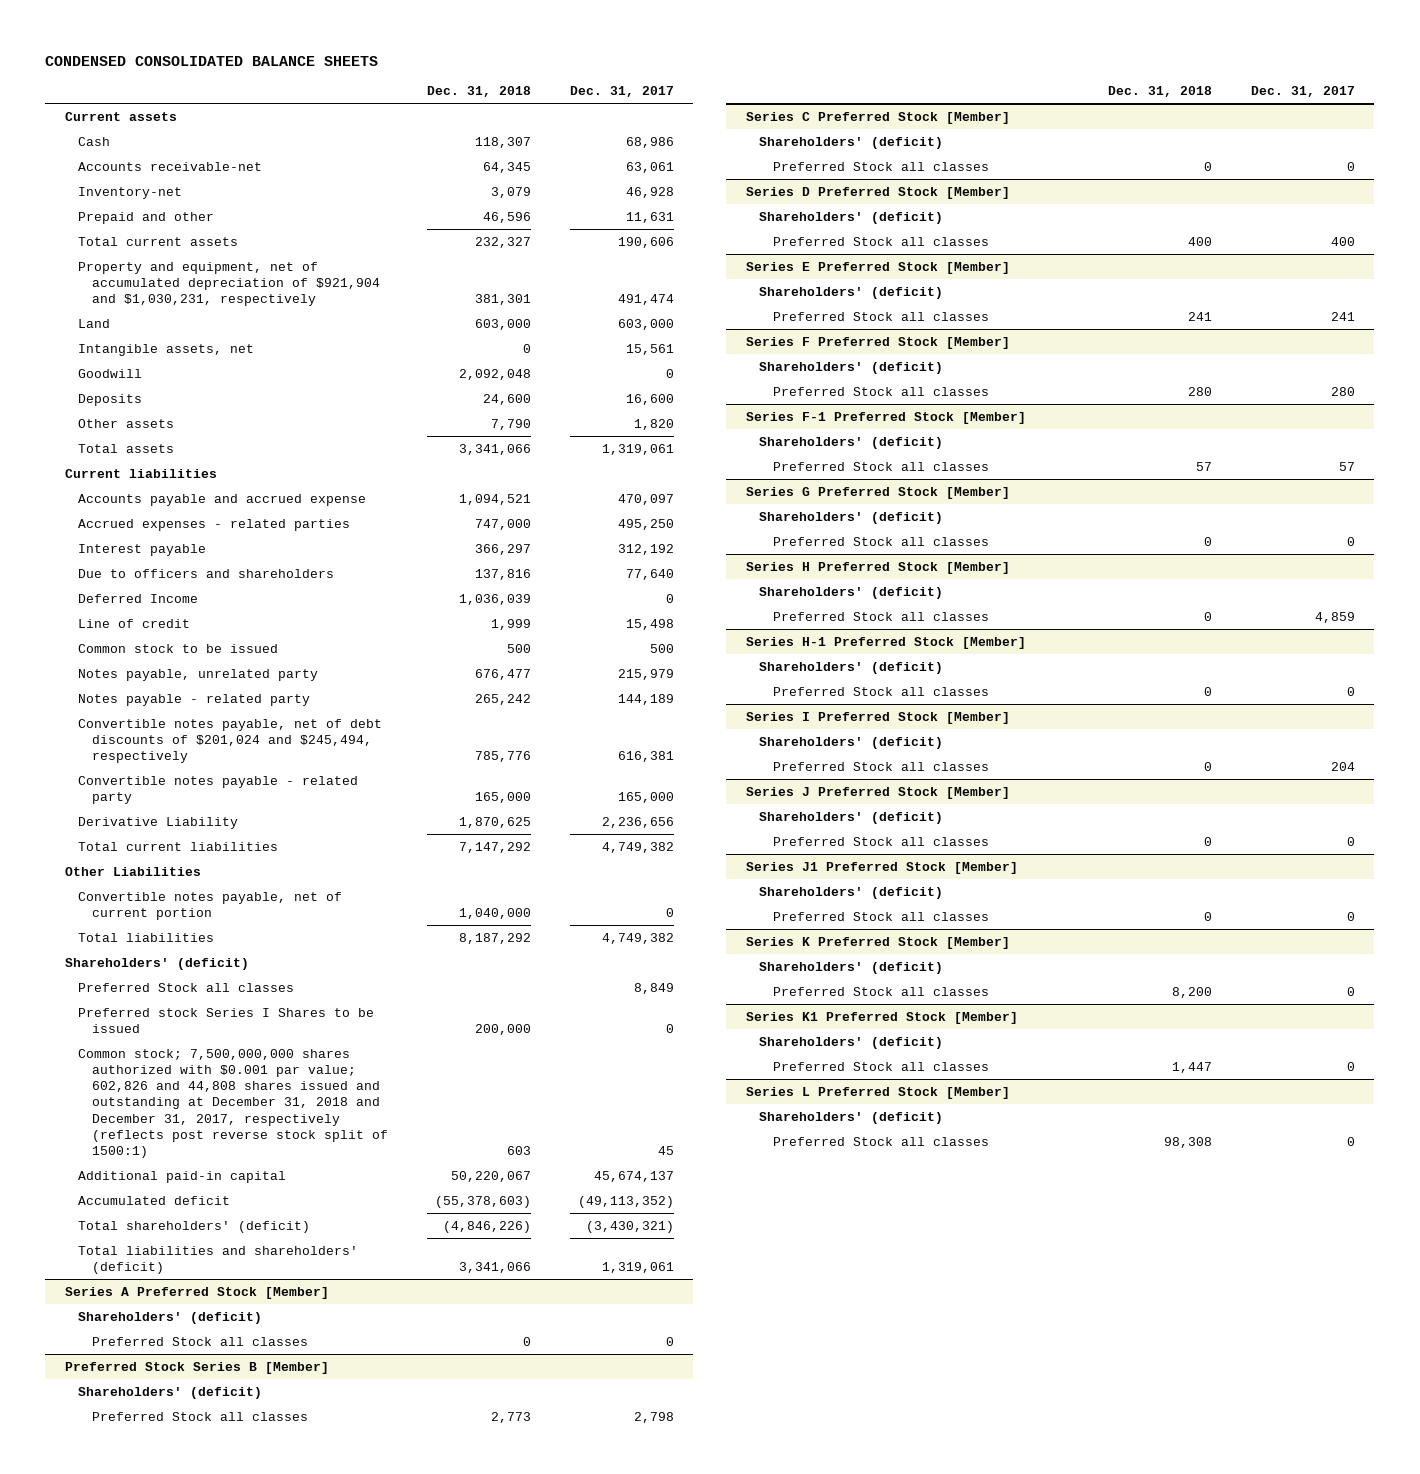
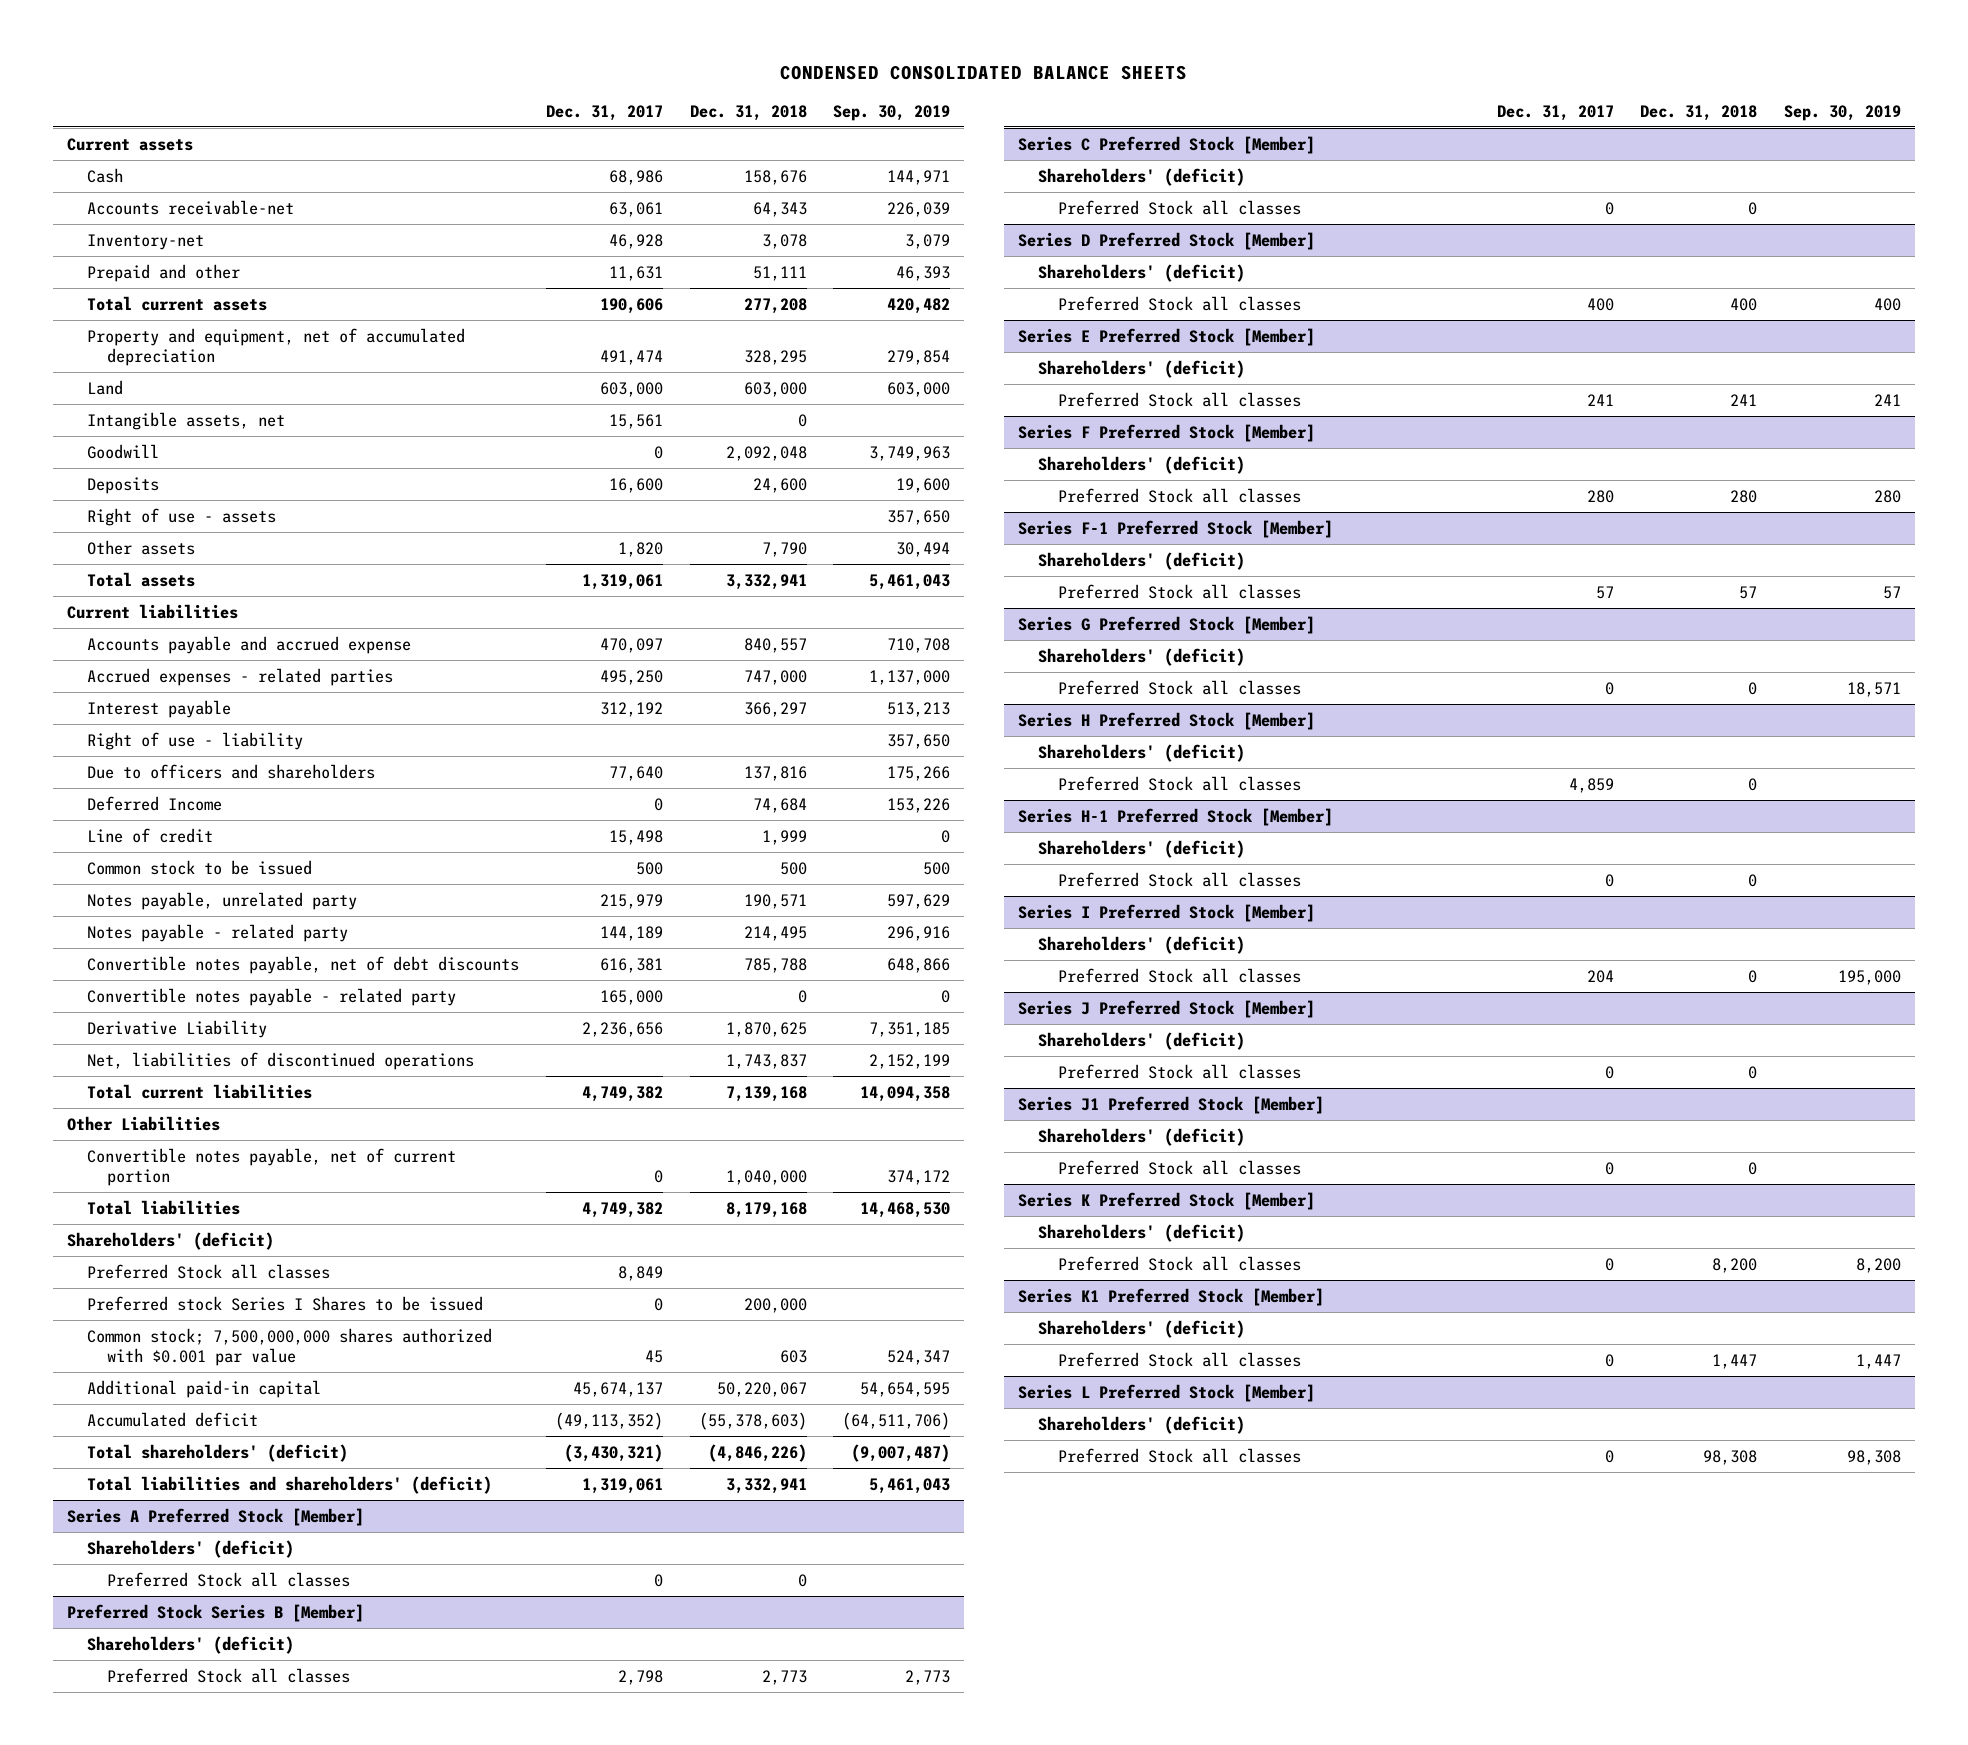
- | Dec. 31, 2018 | Dec. 31, 2017
+ | Dec. 31, 2017 | Dec. 31, 2018 | Sep. 30, 2019
- Cash | 118,307 | 68,986
- Accounts receivable-net | 64,345 | 63,061
- Inventory-net | 3,079 | 46,928
- Prepaid and other | 46,596 | 11,631
- Total current assets | 232,327 | 190,606
- Property and equipment, net of accumulated depreciation of $921,904 and $1,030,231, respectively | 381,301 | 491,474
+ Cash | 68,986 | 158,676 | 144,971
+ Accounts receivable-net | 63,061 | 64,343 | 226,039
+ Inventory-net | 46,928 | 3,078 | 3,079
+ Prepaid and other | 11,631 | 51,111 | 46,393
+ Total current assets | 190,606 | 277,208 | 420,482
+ Property and equipment, net of accumulated depreciation | 491,474 | 328,295 | 279,854
+ Right of use - assets | | | 357,650
- Total assets | 3,341,066 | 1,319,061
+ Total assets | 1,319,061 | 3,332,941 | 5,461,043
- Accounts payable and accrued expense | 1,094,521 | 470,097
+ Accounts payable and accrued expense | 470,097 | 840,557 | 710,708
+ Right of use - liability | | | 357,650
- Deferred Income | 1,036,039 | 0
+ Deferred Income | 0 | 74,684 | 153,226
- Notes payable, unrelated party | 676,477 | 215,979
- Notes payable - related party | 265,242 | 144,189
- Convertible notes payable, net of debt discounts of $201,024 and $245,494, respectively | 785,776 | 616,381
- Convertible notes payable - related party | 165,000 | 165,000
+ Notes payable, unrelated party | 215,979 | 190,571 | 597,629
+ Notes payable - related party | 144,189 | 214,495 | 296,916
+ Convertible notes payable, net of debt discounts | 616,381 | 785,788 | 648,866
+ Convertible notes payable - related party | 165,000 | 0 | 0
- Total current liabilities | 7,147,292 | 4,749,382
+ Net, liabilities of discontinued operations | | 1,743,837 | 2,152,199
+ Total current liabilities | 4,749,382 | 7,139,168 | 14,094,358
- Total liabilities | 8,187,292 | 4,749,382
+ Total liabilities | 4,749,382 | 8,179,168 | 14,468,530
- Common stock; 7,500,000,000 shares authorized with $0.001 par value; 602,826 and 44,808 shares issued and outstanding at December 31, 2018 and December 31, 2017, respectively (reflects post reverse stock split of 1500:1) | 603 | 45
+ Common stock; 7,500,000,000 shares authorized with $0.001 par value | 45 | 603 | 524,347
- Total liabilities and shareholders' (deficit) | 3,341,066 | 1,319,061
+ Total liabilities and shareholders' (deficit) | 1,319,061 | 3,332,941 | 5,461,043

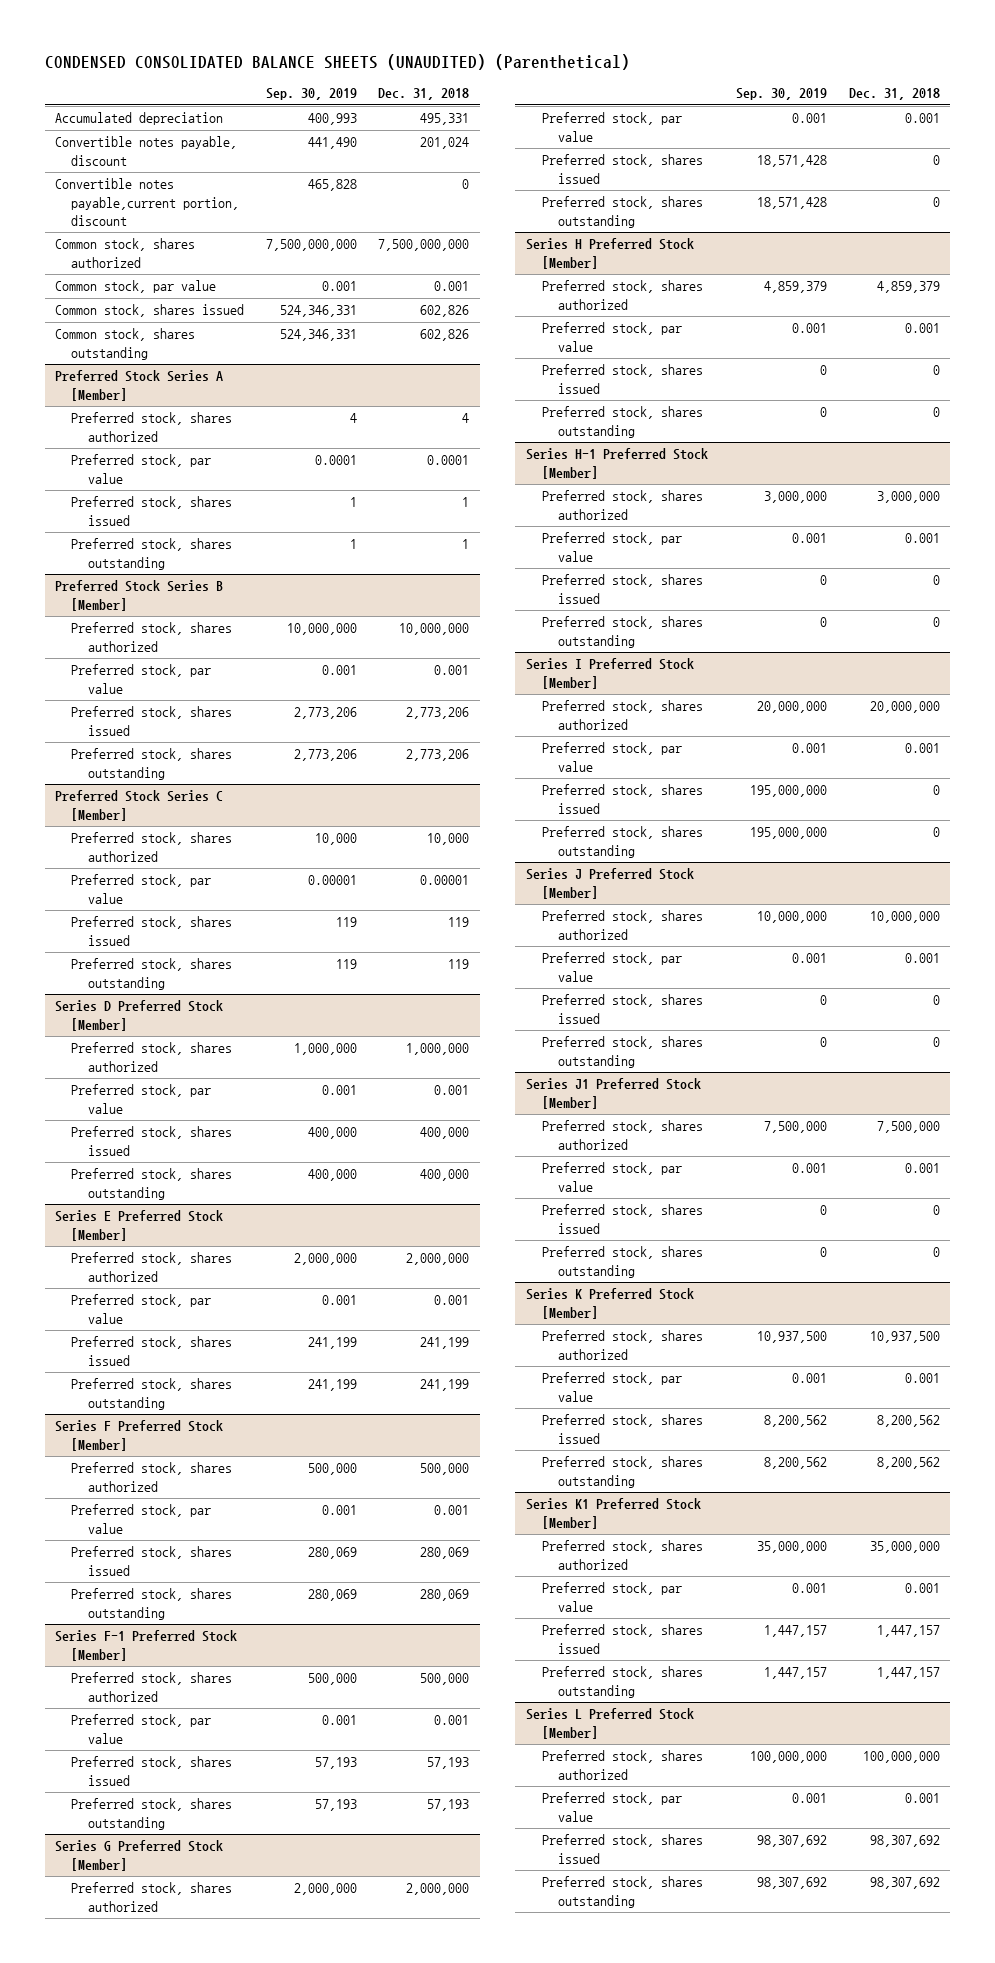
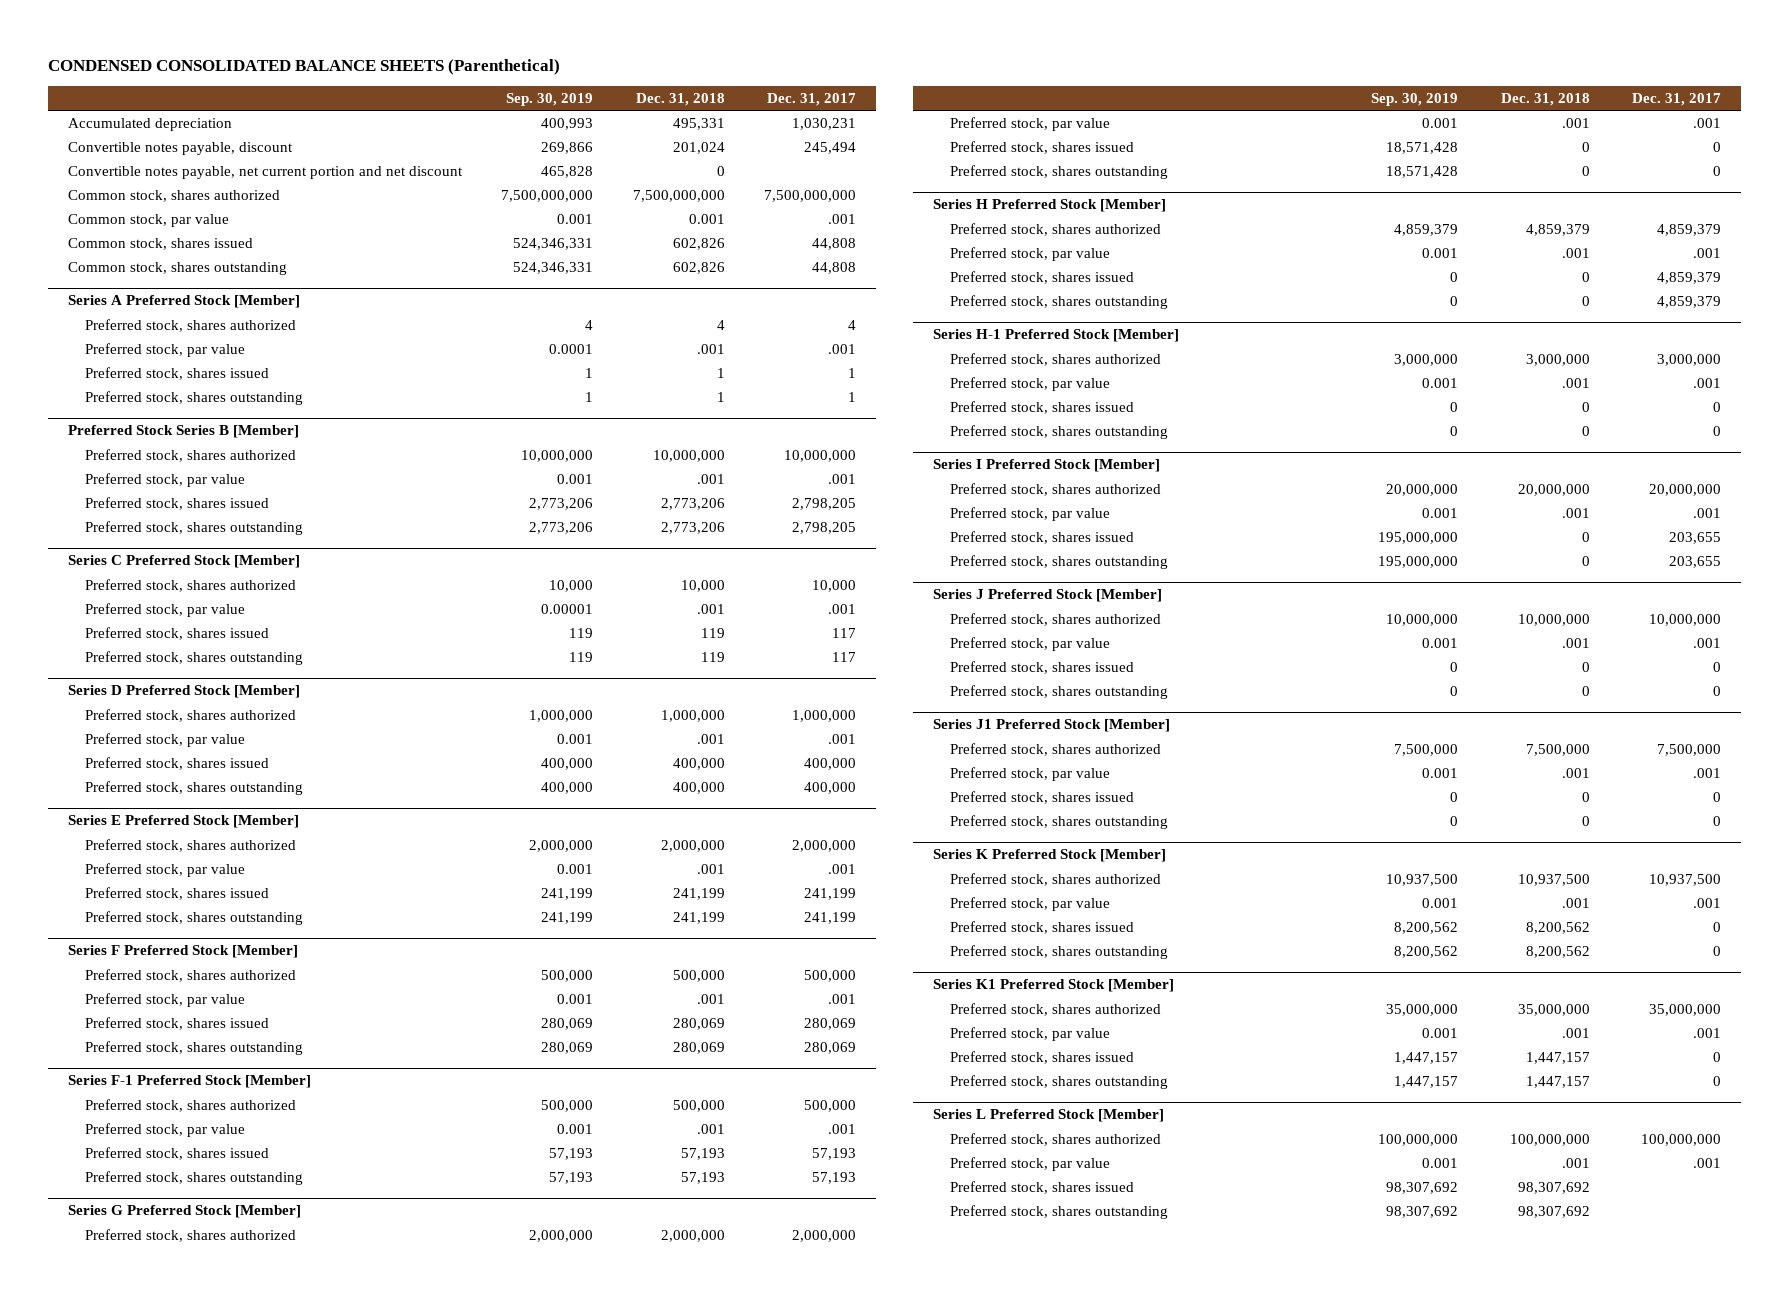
- CONDENSED CONSOLIDATED BALANCE SHEETS (UNAUDITED) (Parenthetical)
+ CONDENSED CONSOLIDATED BALANCE SHEETS (Parenthetical)
- | Sep. 30, 2019 | Dec. 31, 2018
+ | Sep. 30, 2019 | Dec. 31, 2018 | Dec. 31, 2017
- Convertible notes payable, discount | 441,490 | 201,024
- Convertible notes payable,current portion, discount | 465,828 | 0
+ Convertible notes payable, discount | 269,866 | 201,024 | 245,494
+ Convertible notes payable, net current portion and net discount | 465,828 | 0 |
- Preferred Stock Series A [Member]
+ Series A Preferred Stock [Member]
- Preferred stock, par value | 0.0001 | 0.0001
+ Preferred stock, par value | 0.0001 | .001 | .001
@ Preferred Stock Series B [Member]
- Preferred stock, par value | 0.001 | 0.001
+ Preferred stock, par value | 0.001 | .001 | .001
- Preferred Stock Series C [Member]
+ Series C Preferred Stock [Member]
- Preferred stock, par value | 0.00001 | 0.00001
+ Preferred stock, par value | 0.00001 | .001 | .001
@ Series D Preferred Stock [Member]
- Preferred stock, par value | 0.001 | 0.001
+ Preferred stock, par value | 0.001 | .001 | .001
@ Series E Preferred Stock [Member]
- Preferred stock, par value | 0.001 | 0.001
+ Preferred stock, par value | 0.001 | .001 | .001
@ Series F Preferred Stock [Member]
- Preferred stock, par value | 0.001 | 0.001
+ Preferred stock, par value | 0.001 | .001 | .001
@ Series F-1 Preferred Stock [Member]
- Preferred stock, par value | 0.001 | 0.001
+ Preferred stock, par value | 0.001 | .001 | .001
@ Series G Preferred Stock [Member]
- Preferred stock, par value | 0.001 | 0.001
+ Preferred stock, par value | 0.001 | .001 | .001
@ Series H Preferred Stock [Member]
- Preferred stock, par value | 0.001 | 0.001
+ Preferred stock, par value | 0.001 | .001 | .001
@ Series H-1 Preferred Stock [Member]
- Preferred stock, par value | 0.001 | 0.001
+ Preferred stock, par value | 0.001 | .001 | .001
@ Series I Preferred Stock [Member]
- Preferred stock, par value | 0.001 | 0.001
+ Preferred stock, par value | 0.001 | .001 | .001
@ Series J Preferred Stock [Member]
- Preferred stock, par value | 0.001 | 0.001
+ Preferred stock, par value | 0.001 | .001 | .001
@ Series J1 Preferred Stock [Member]
- Preferred stock, par value | 0.001 | 0.001
+ Preferred stock, par value | 0.001 | .001 | .001
@ Series K Preferred Stock [Member]
- Preferred stock, par value | 0.001 | 0.001
+ Preferred stock, par value | 0.001 | .001 | .001
@ Series K1 Preferred Stock [Member]
- Preferred stock, par value | 0.001 | 0.001
+ Preferred stock, par value | 0.001 | .001 | .001
@ Series L Preferred Stock [Member]
- Preferred stock, par value | 0.001 | 0.001
+ Preferred stock, par value | 0.001 | .001 | .001

